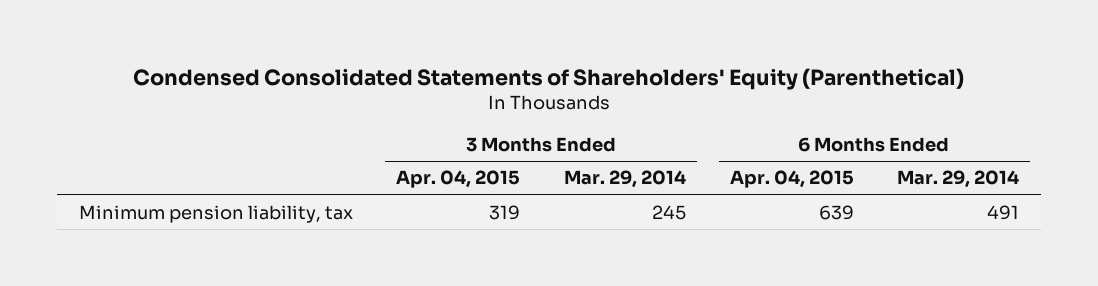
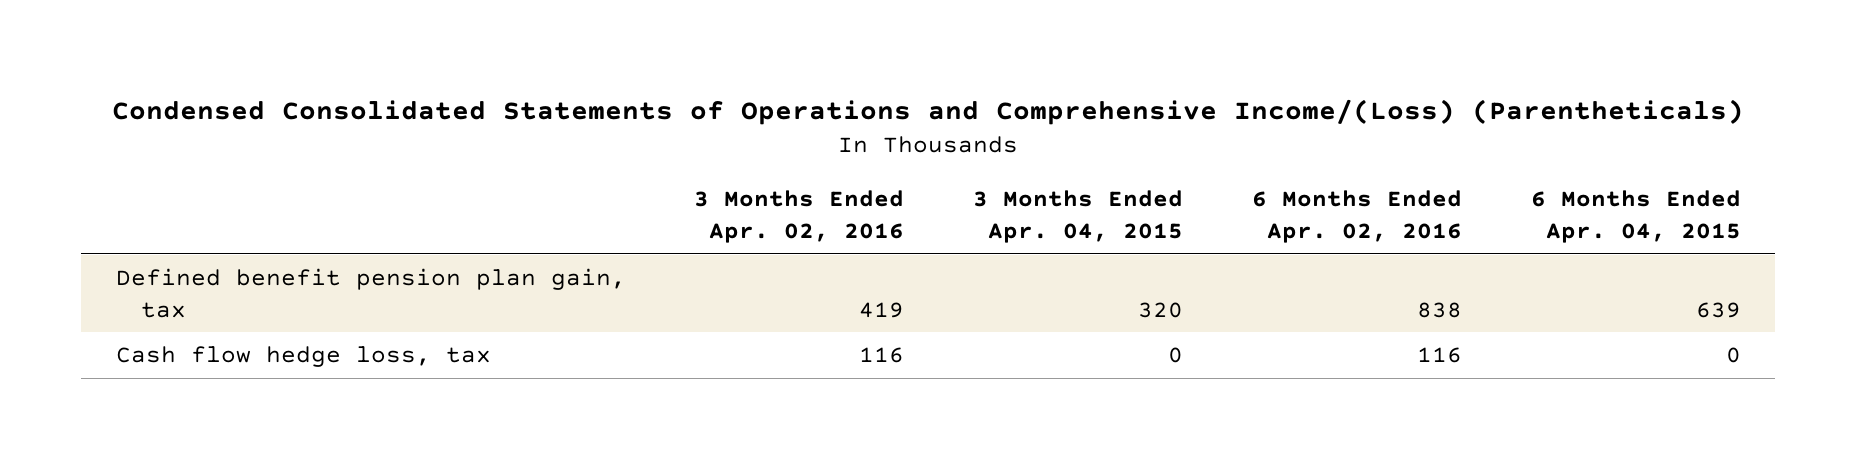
- Condensed Consolidated Statements of Shareholders' Equity (Parenthetical)
+ Condensed Consolidated Statements of Operations and Comprehensive Income/(Loss) (Parentheticals)
- | 3 Months Ended Apr. 04, 2015 | 3 Months Ended Mar. 29, 2014 | 6 Months Ended Apr. 04, 2015 | 6 Months Ended Mar. 29, 2014
+ | 3 Months Ended Apr. 02, 2016 | 3 Months Ended Apr. 04, 2015 | 6 Months Ended Apr. 02, 2016 | 6 Months Ended Apr. 04, 2015
- Minimum pension liability, tax | 319 | 245 | 639 | 491
+ Defined benefit pension plan gain, tax | 419 | 320 | 838 | 639
+ Cash flow hedge loss, tax | 116 | 0 | 116 | 0

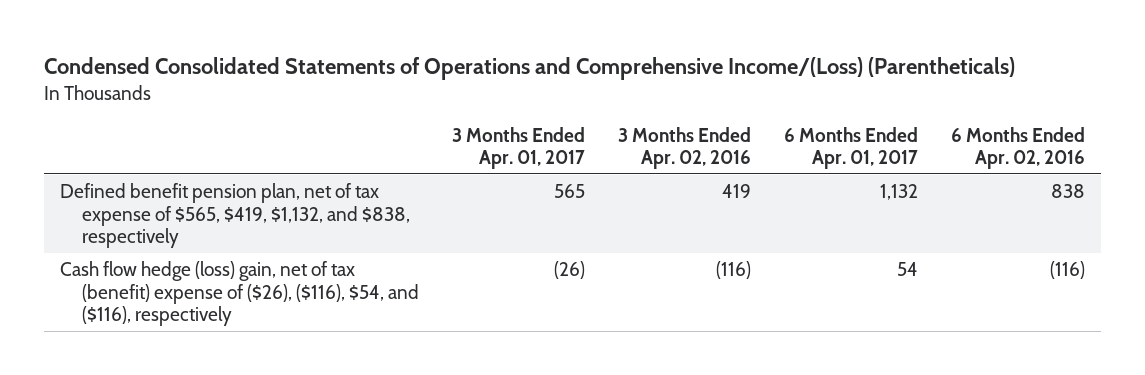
- | 3 Months Ended Apr. 02, 2016 | 3 Months Ended Apr. 04, 2015 | 6 Months Ended Apr. 02, 2016 | 6 Months Ended Apr. 04, 2015
+ | 3 Months Ended Apr. 01, 2017 | 3 Months Ended Apr. 02, 2016 | 6 Months Ended Apr. 01, 2017 | 6 Months Ended Apr. 02, 2016
- Defined benefit pension plan gain, tax | 419 | 320 | 838 | 639
- Cash flow hedge loss, tax | 116 | 0 | 116 | 0
+ Defined benefit pension plan, net of tax expense of $565, $419, $1,132, and $838, respectively | 565 | 419 | 1,132 | 838
+ Cash flow hedge (loss) gain, net of tax (benefit) expense of ($26), ($116), $54, and ($116), respectively | (26) | (116) | 54 | (116)

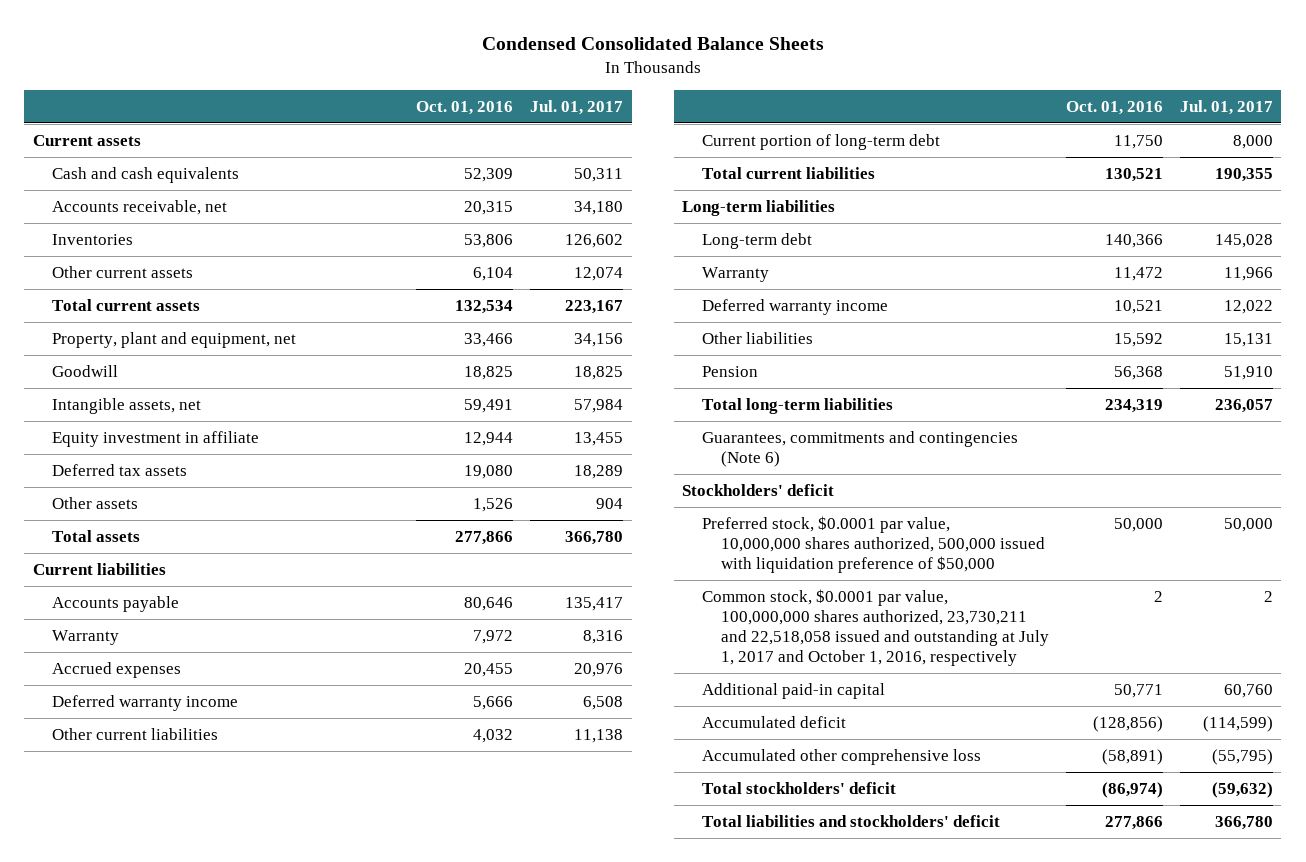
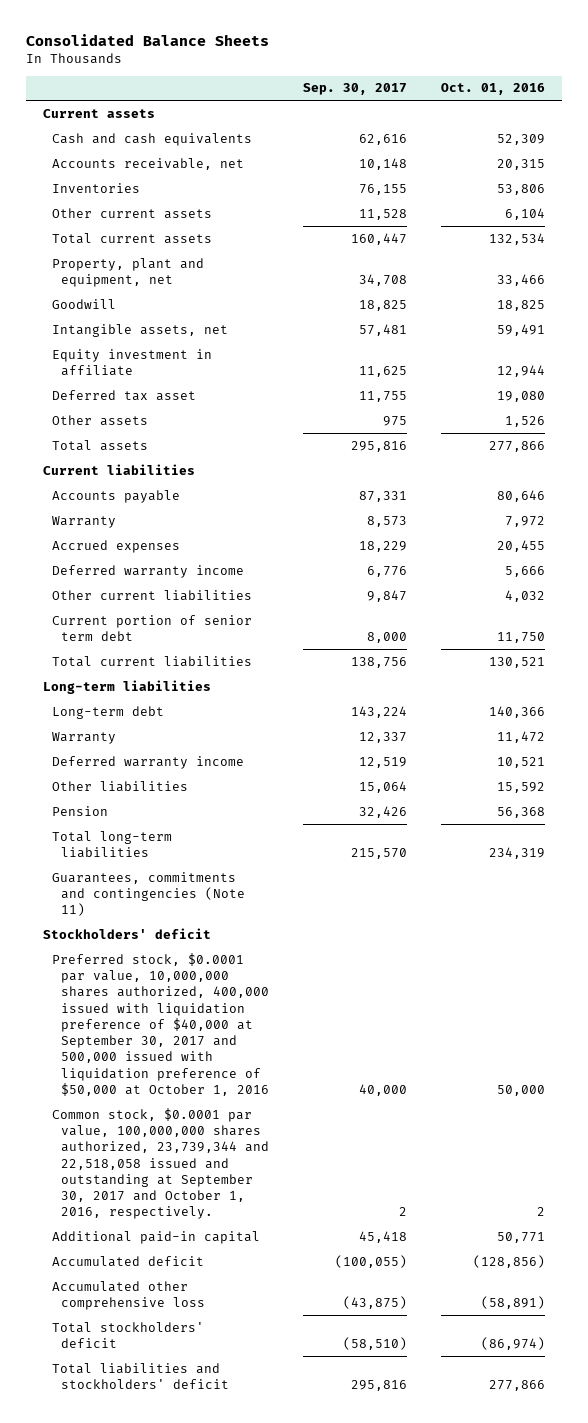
- Condensed Consolidated Balance Sheets
+ Consolidated Balance Sheets
- | Oct. 01, 2016 | Jul. 01, 2017
+ | Sep. 30, 2017 | Oct. 01, 2016
- Deferred tax assets | 19,080 | 18,289
+ Deferred tax asset | 11,755 | 19,080
- Current portion of long-term debt | 11,750 | 8,000
+ Current portion of senior term debt | 8,000 | 11,750
- Guarantees, commitments and contingencies (Note 6)
+ Guarantees, commitments and contingencies (Note 11)
- Preferred stock, $0.0001 par value, 10,000,000 shares authorized, 500,000 issued with liquidation preference of $50,000 | 50,000 | 50,000
- Common stock, $0.0001 par value, 100,000,000 shares authorized, 23,730,211 and 22,518,058 issued and outstanding at July 1, 2017 and October 1, 2016, respectively | 2 | 2
+ Preferred stock, $0.0001 par value, 10,000,000 shares authorized, 400,000 issued with liquidation preference of $40,000 at September 30, 2017 and 500,000 issued with liquidation preference of $50,000 at October 1, 2016 | 40,000 | 50,000
+ Common stock, $0.0001 par value, 100,000,000 shares authorized, 23,739,344 and 22,518,058 issued and outstanding at September 30, 2017 and October 1, 2016, respectively. | 2 | 2

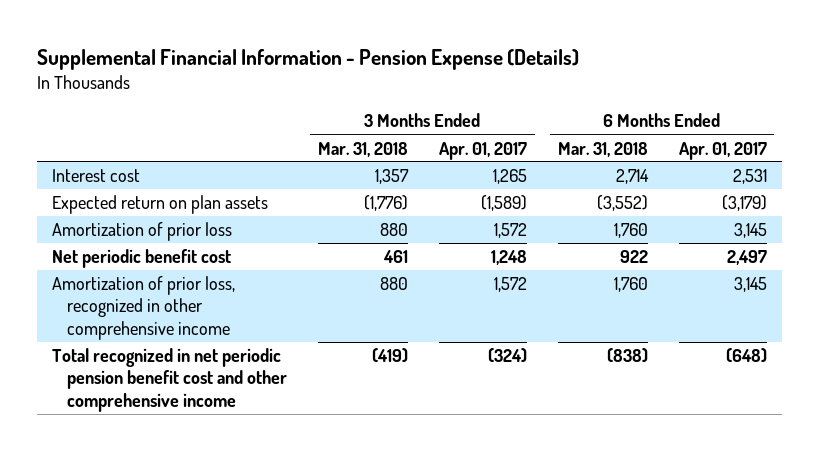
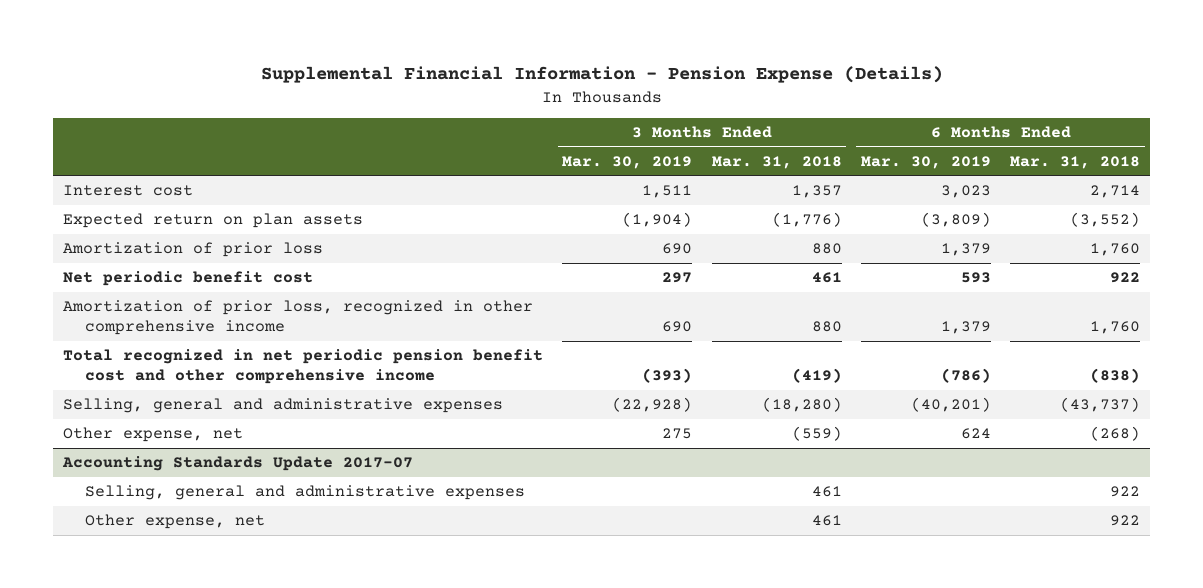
- | 3 Months Ended Mar. 31, 2018 | 3 Months Ended Apr. 01, 2017 | 6 Months Ended Mar. 31, 2018 | 6 Months Ended Apr. 01, 2017
+ | 3 Months Ended Mar. 30, 2019 | 3 Months Ended Mar. 31, 2018 | 6 Months Ended Mar. 30, 2019 | 6 Months Ended Mar. 31, 2018
+ Selling, general and administrative expenses | (22,928) | (18,280) | (40,201) | (43,737)
+ Other expense, net | 275 | (559) | 624 | (268)
+ Accounting Standards Update 2017-07
+ Selling, general and administrative expenses | | 461 | | 922
+ Other expense, net | | 461 | | 922

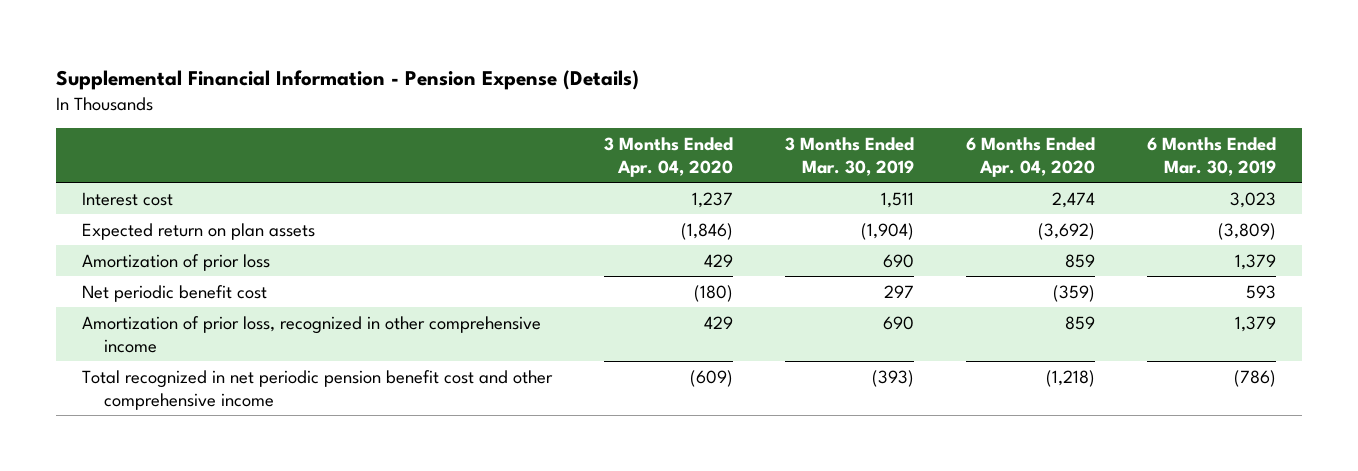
- | 3 Months Ended Mar. 30, 2019 | 3 Months Ended Mar. 31, 2018 | 6 Months Ended Mar. 30, 2019 | 6 Months Ended Mar. 31, 2018
+ | 3 Months Ended Apr. 04, 2020 | 3 Months Ended Mar. 30, 2019 | 6 Months Ended Apr. 04, 2020 | 6 Months Ended Mar. 30, 2019
- Selling, general and administrative expenses | (22,928) | (18,280) | (40,201) | (43,737)
- Other expense, net | 275 | (559) | 624 | (268)
- Accounting Standards Update 2017-07
- Selling, general and administrative expenses | | 461 | | 922
- Other expense, net | | 461 | | 922

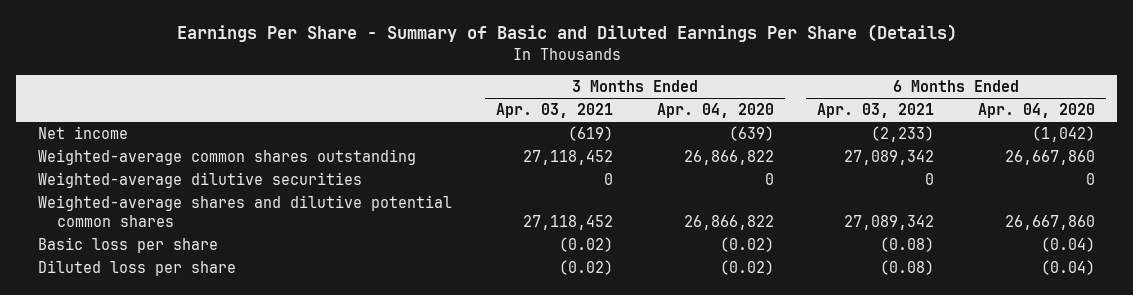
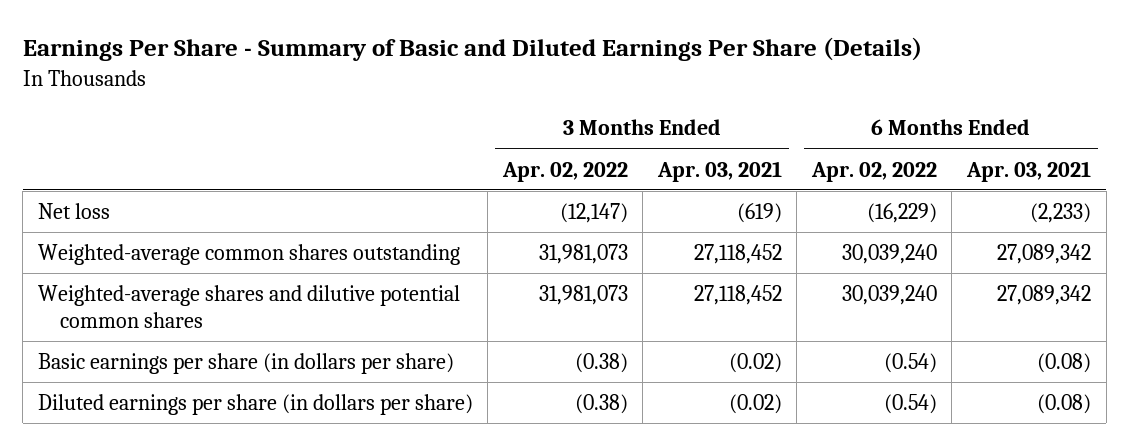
- | 3 Months Ended Apr. 03, 2021 | 3 Months Ended Apr. 04, 2020 | 6 Months Ended Apr. 03, 2021 | 6 Months Ended Apr. 04, 2020
+ | 3 Months Ended Apr. 02, 2022 | 3 Months Ended Apr. 03, 2021 | 6 Months Ended Apr. 02, 2022 | 6 Months Ended Apr. 03, 2021
- Net income | (619) | (639) | (2,233) | (1,042)
+ Net loss | (12,147) | (619) | (16,229) | (2,233)
- Weighted-average dilutive securities | 0 | 0 | 0 | 0
- Basic loss per share | (0.02) | (0.02) | (0.08) | (0.04)
- Diluted loss per share | (0.02) | (0.02) | (0.08) | (0.04)
+ Basic earnings per share (in dollars per share) | (0.38) | (0.02) | (0.54) | (0.08)
+ Diluted earnings per share (in dollars per share) | (0.38) | (0.02) | (0.54) | (0.08)

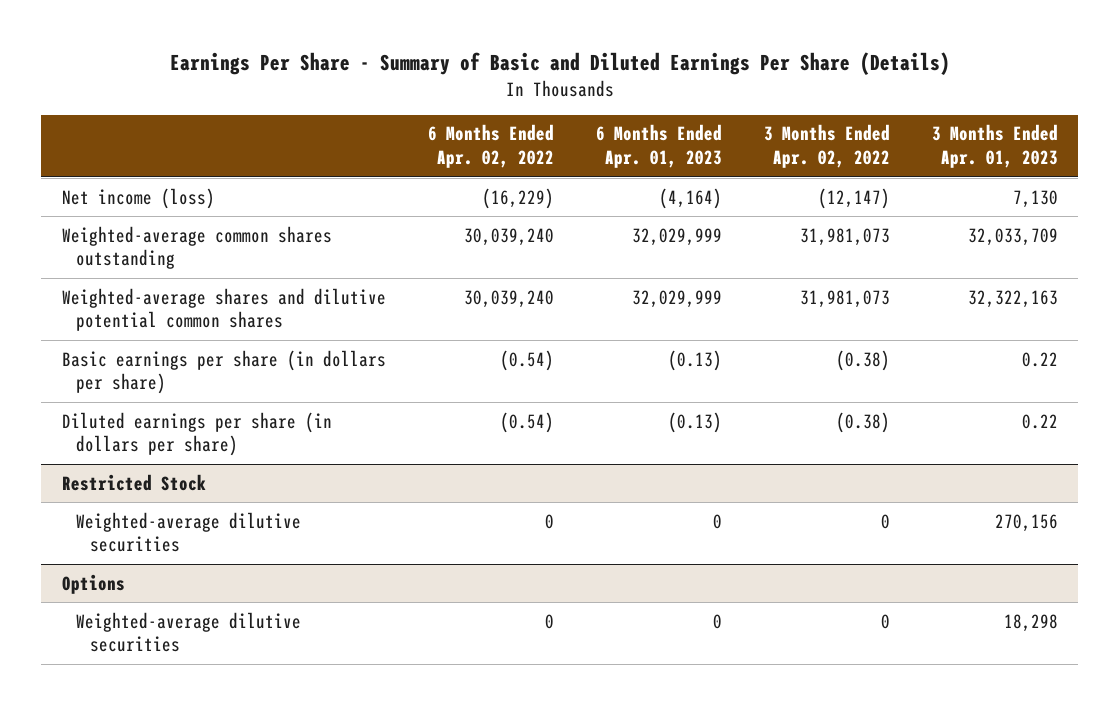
- | 3 Months Ended Apr. 02, 2022 | 3 Months Ended Apr. 03, 2021 | 6 Months Ended Apr. 02, 2022 | 6 Months Ended Apr. 03, 2021
+ | 6 Months Ended Apr. 02, 2022 | 6 Months Ended Apr. 01, 2023 | 3 Months Ended Apr. 02, 2022 | 3 Months Ended Apr. 01, 2023
- Net loss | (12,147) | (619) | (16,229) | (2,233)
+ Net income (loss) | (16,229) | (4,164) | (12,147) | 7,130
+ Restricted Stock
+ Weighted-average dilutive securities | 0 | 0 | 0 | 270,156
+ Options
+ Weighted-average dilutive securities | 0 | 0 | 0 | 18,298

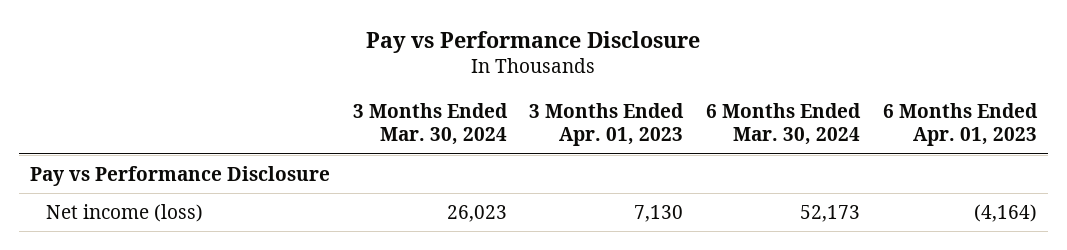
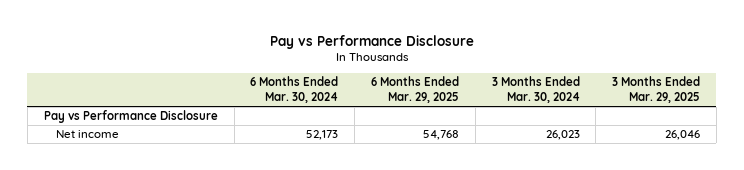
- | 3 Months Ended Mar. 30, 2024 | 3 Months Ended Apr. 01, 2023 | 6 Months Ended Mar. 30, 2024 | 6 Months Ended Apr. 01, 2023
+ | 6 Months Ended Mar. 30, 2024 | 6 Months Ended Mar. 29, 2025 | 3 Months Ended Mar. 30, 2024 | 3 Months Ended Mar. 29, 2025
- Net income (loss) | 26,023 | 7,130 | 52,173 | (4,164)
+ Net income | 52,173 | 54,768 | 26,023 | 26,046

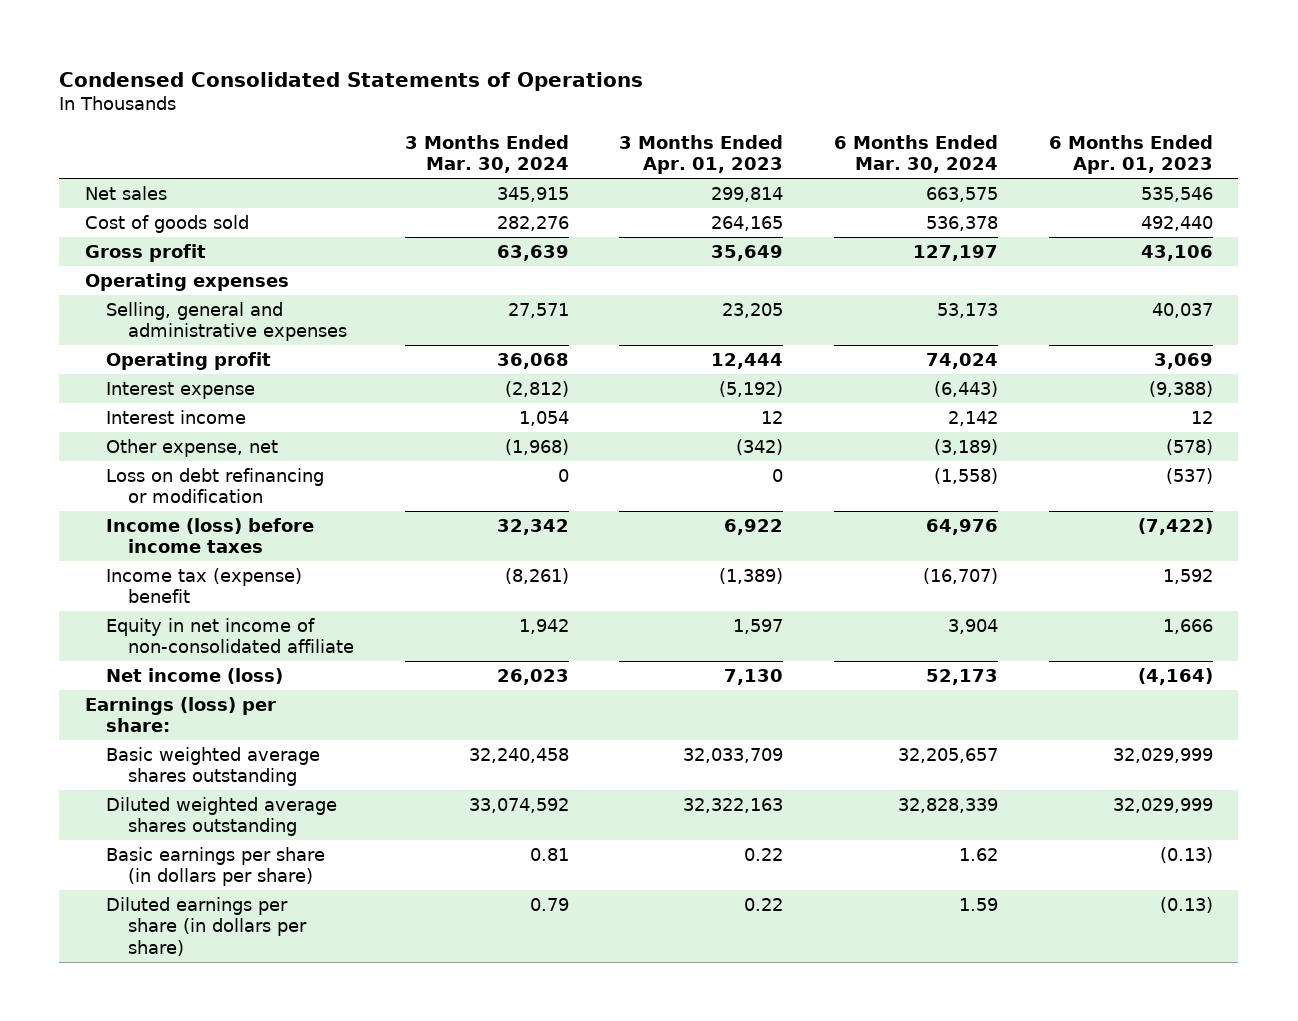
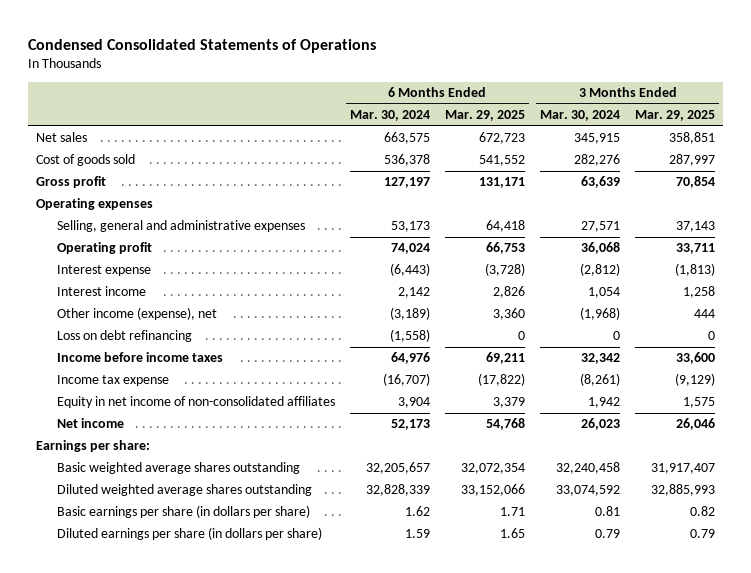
- | 3 Months Ended Mar. 30, 2024 | 3 Months Ended Apr. 01, 2023 | 6 Months Ended Mar. 30, 2024 | 6 Months Ended Apr. 01, 2023
+ | 6 Months Ended Mar. 30, 2024 | 6 Months Ended Mar. 29, 2025 | 3 Months Ended Mar. 30, 2024 | 3 Months Ended Mar. 29, 2025
- Other expense, net | (1,968) | (342) | (3,189) | (578)
- Loss on debt refinancing or modification | 0 | 0 | (1,558) | (537)
- Income (loss) before income taxes | 32,342 | 6,922 | 64,976 | (7,422)
- Income tax (expense) benefit | (8,261) | (1,389) | (16,707) | 1,592
- Equity in net income of non-consolidated affiliate | 1,942 | 1,597 | 3,904 | 1,666
- Net income (loss) | 26,023 | 7,130 | 52,173 | (4,164)
- Earnings (loss) per share:
+ Other income (expense), net | (3,189) | 3,360 | (1,968) | 444
+ Loss on debt refinancing | (1,558) | 0 | 0 | 0
+ Income before income taxes | 64,976 | 69,211 | 32,342 | 33,600
+ Income tax expense | (16,707) | (17,822) | (8,261) | (9,129)
+ Equity in net income of non-consolidated affiliates | 3,904 | 3,379 | 1,942 | 1,575
+ Net income | 52,173 | 54,768 | 26,023 | 26,046
+ Earnings per share:

